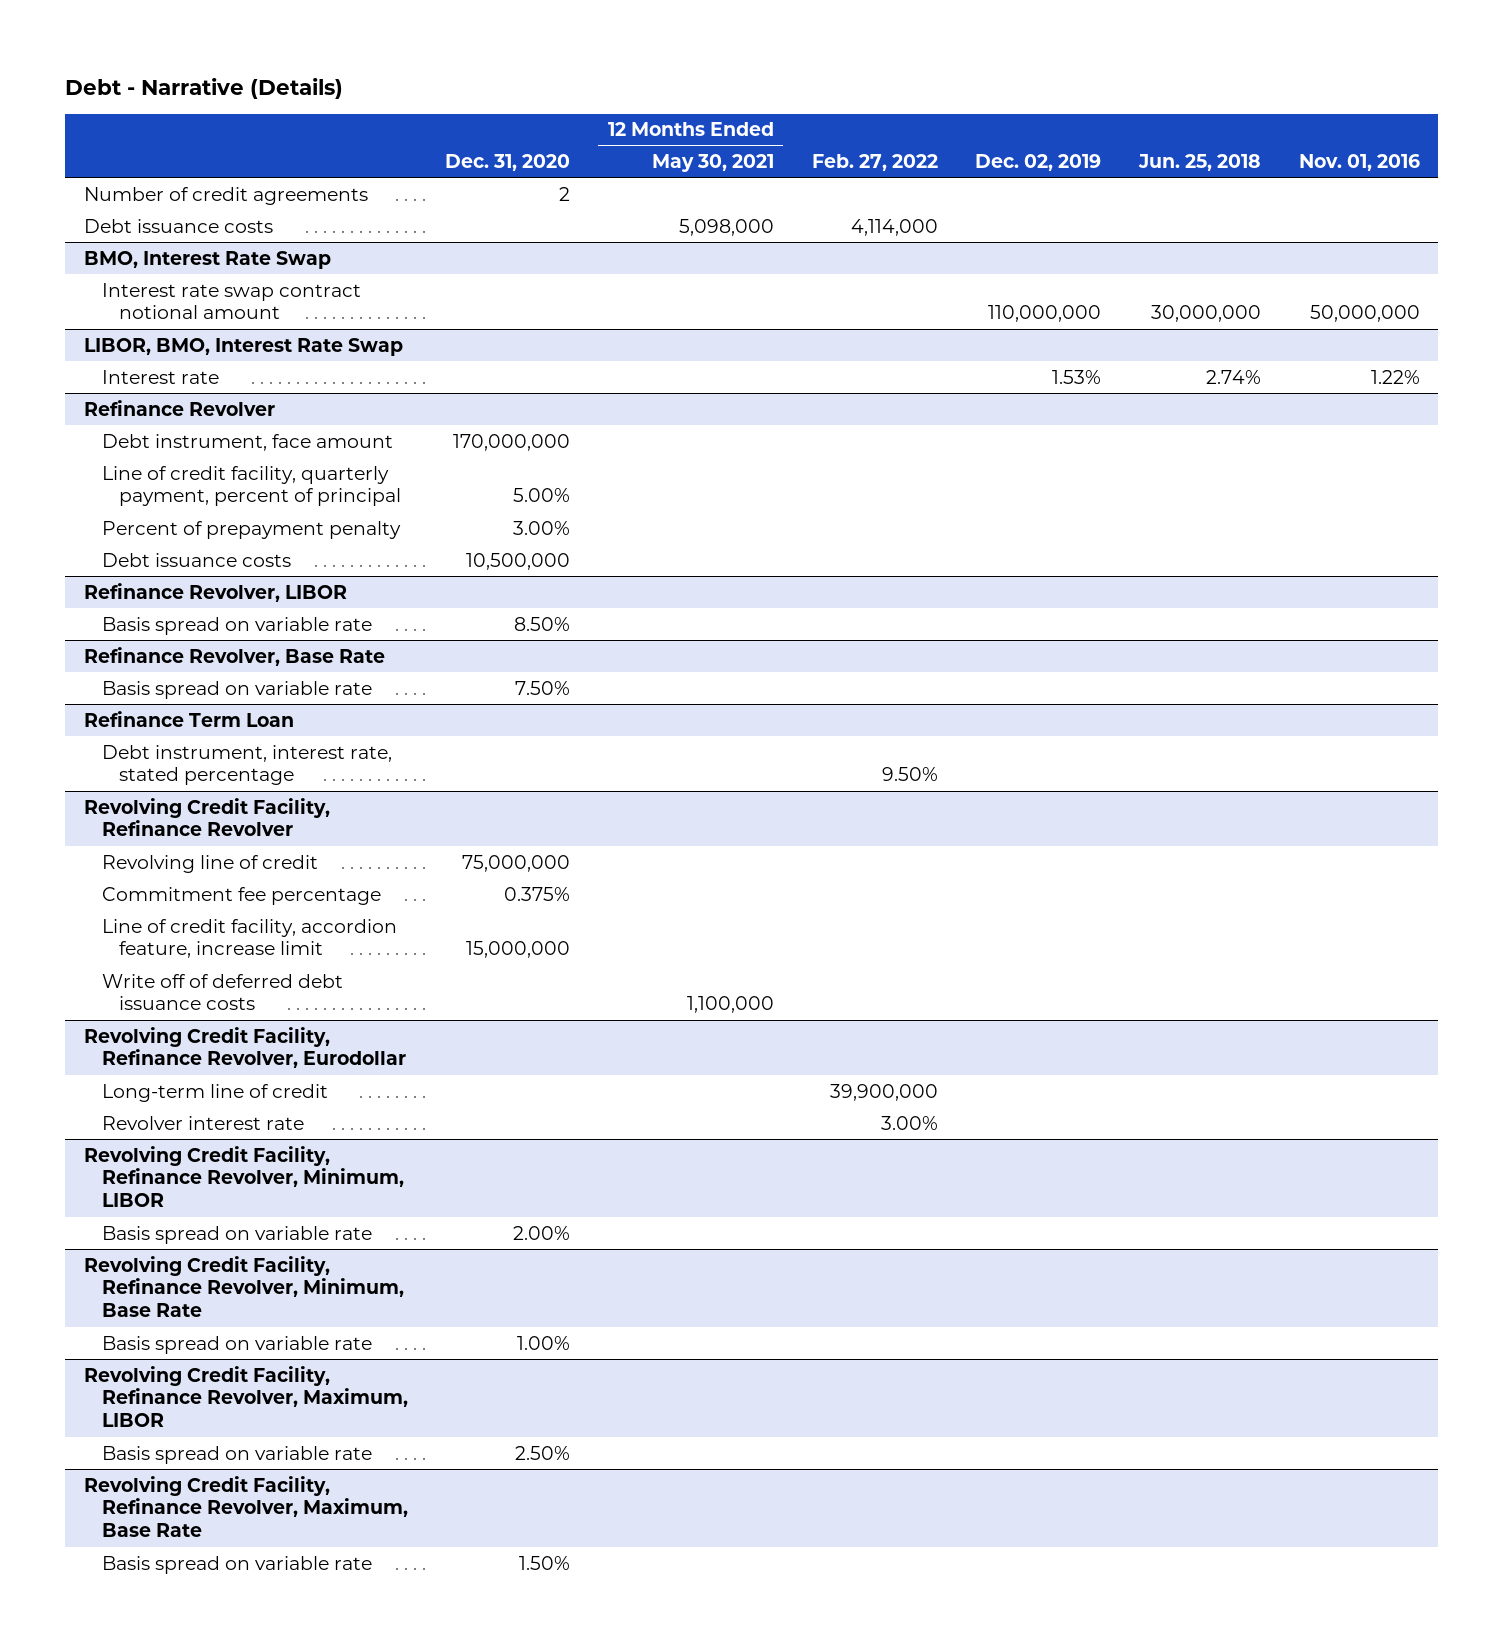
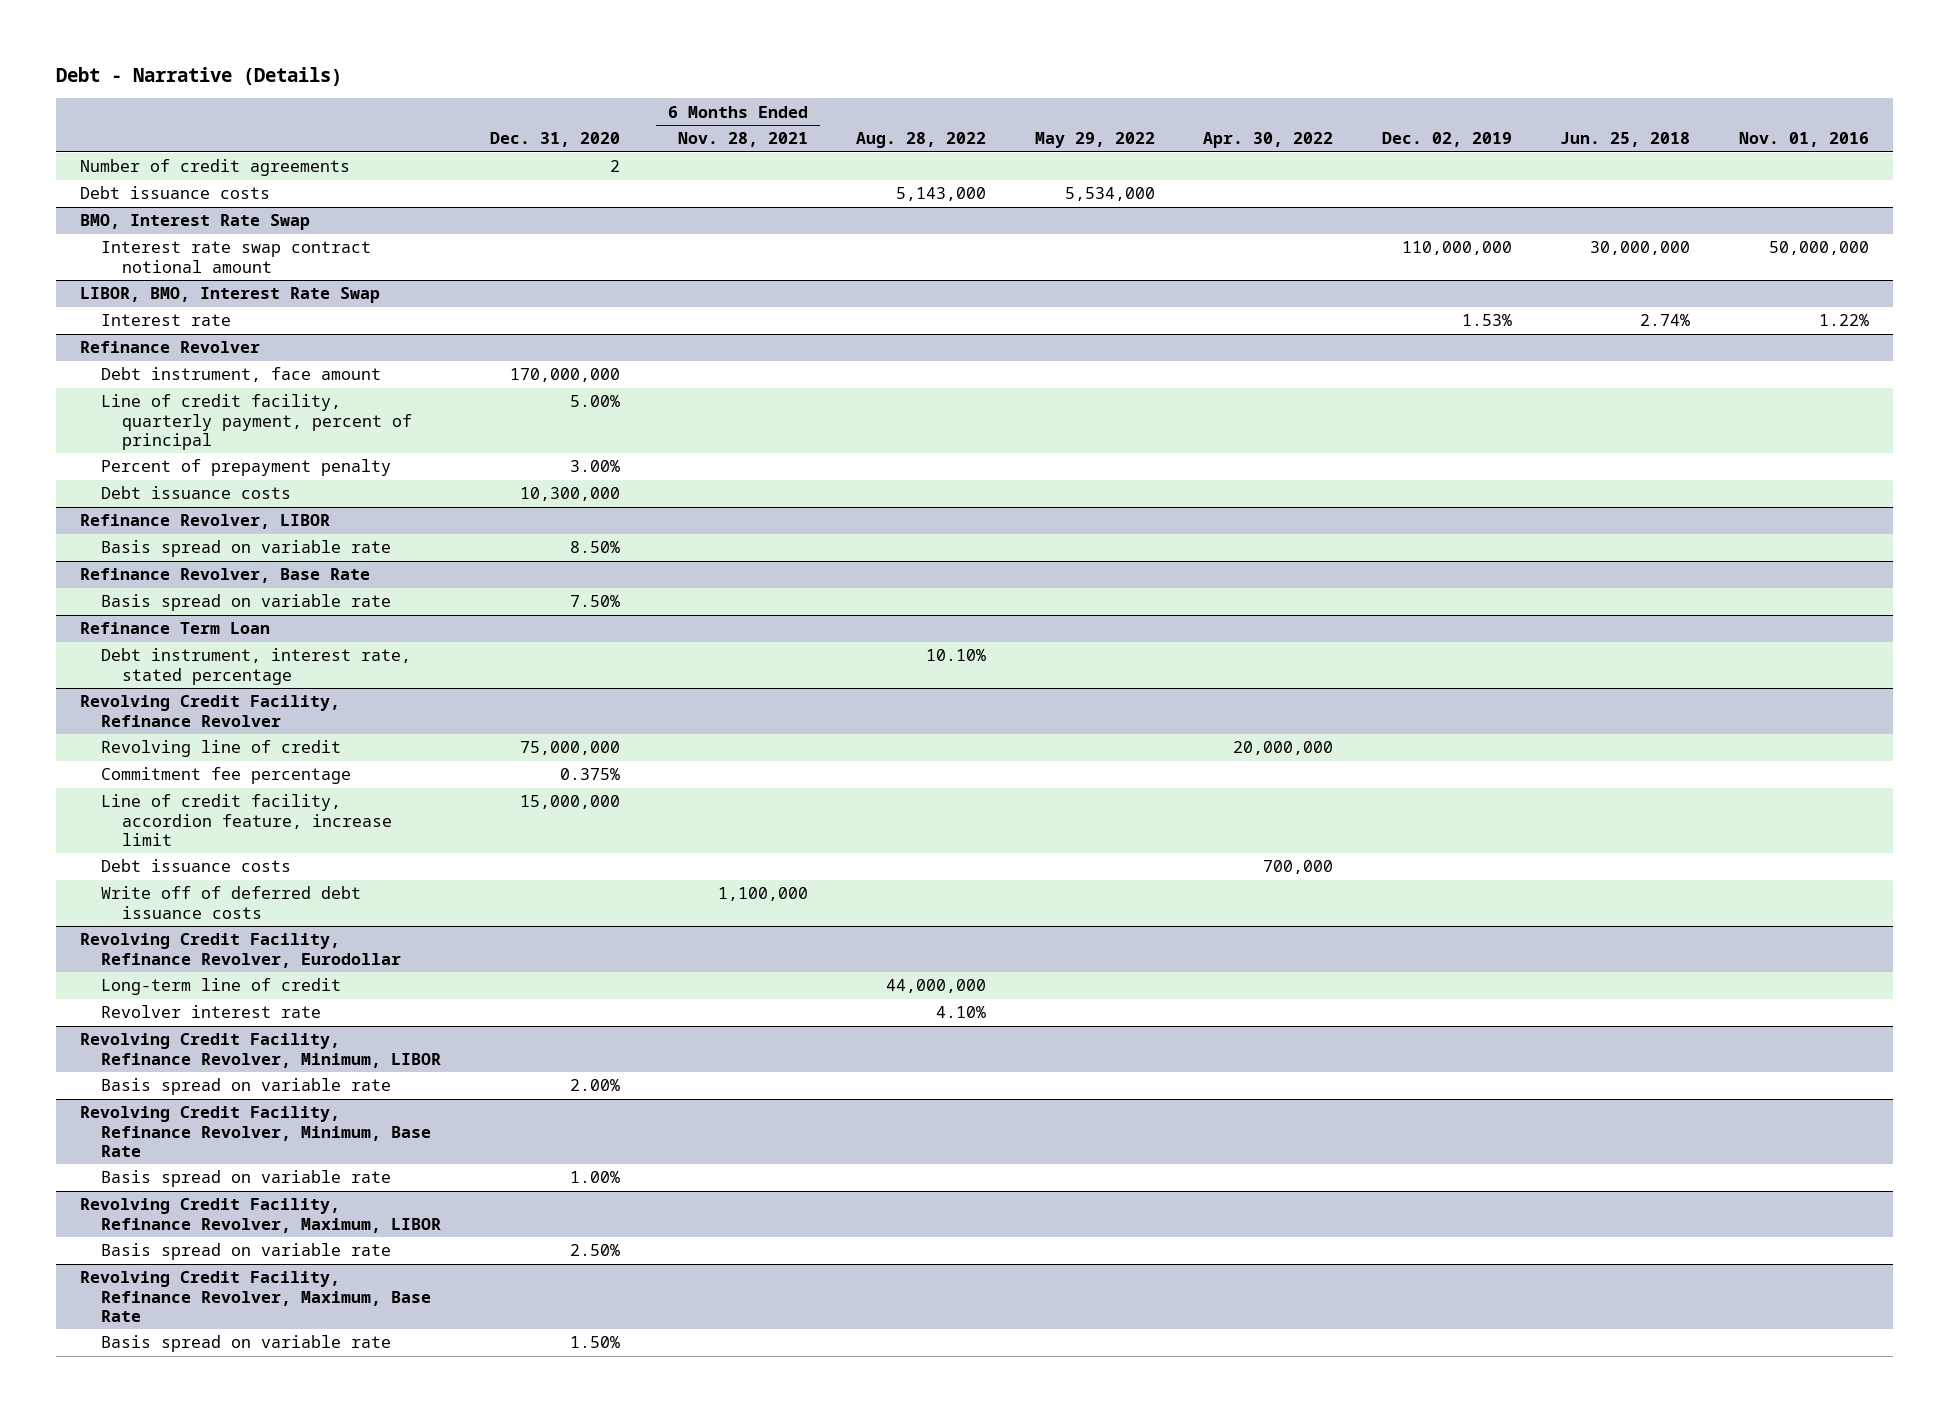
- | Dec. 31, 2020 | 12 Months Ended May 30, 2021 | Feb. 27, 2022 | Dec. 02, 2019 | Jun. 25, 2018 | Nov. 01, 2016
+ | Dec. 31, 2020 | 6 Months Ended Nov. 28, 2021 | Aug. 28, 2022 | May 29, 2022 | Apr. 30, 2022 | Dec. 02, 2019 | Jun. 25, 2018 | Nov. 01, 2016
@ Refinance Revolver
- Debt issuance costs | 10,500,000 | | | | |
+ Debt issuance costs | 10,300,000 | | | | | | |
@ Revolving Credit Facility, Refinance Revolver
+ Debt issuance costs | | | | | 700,000 | | |

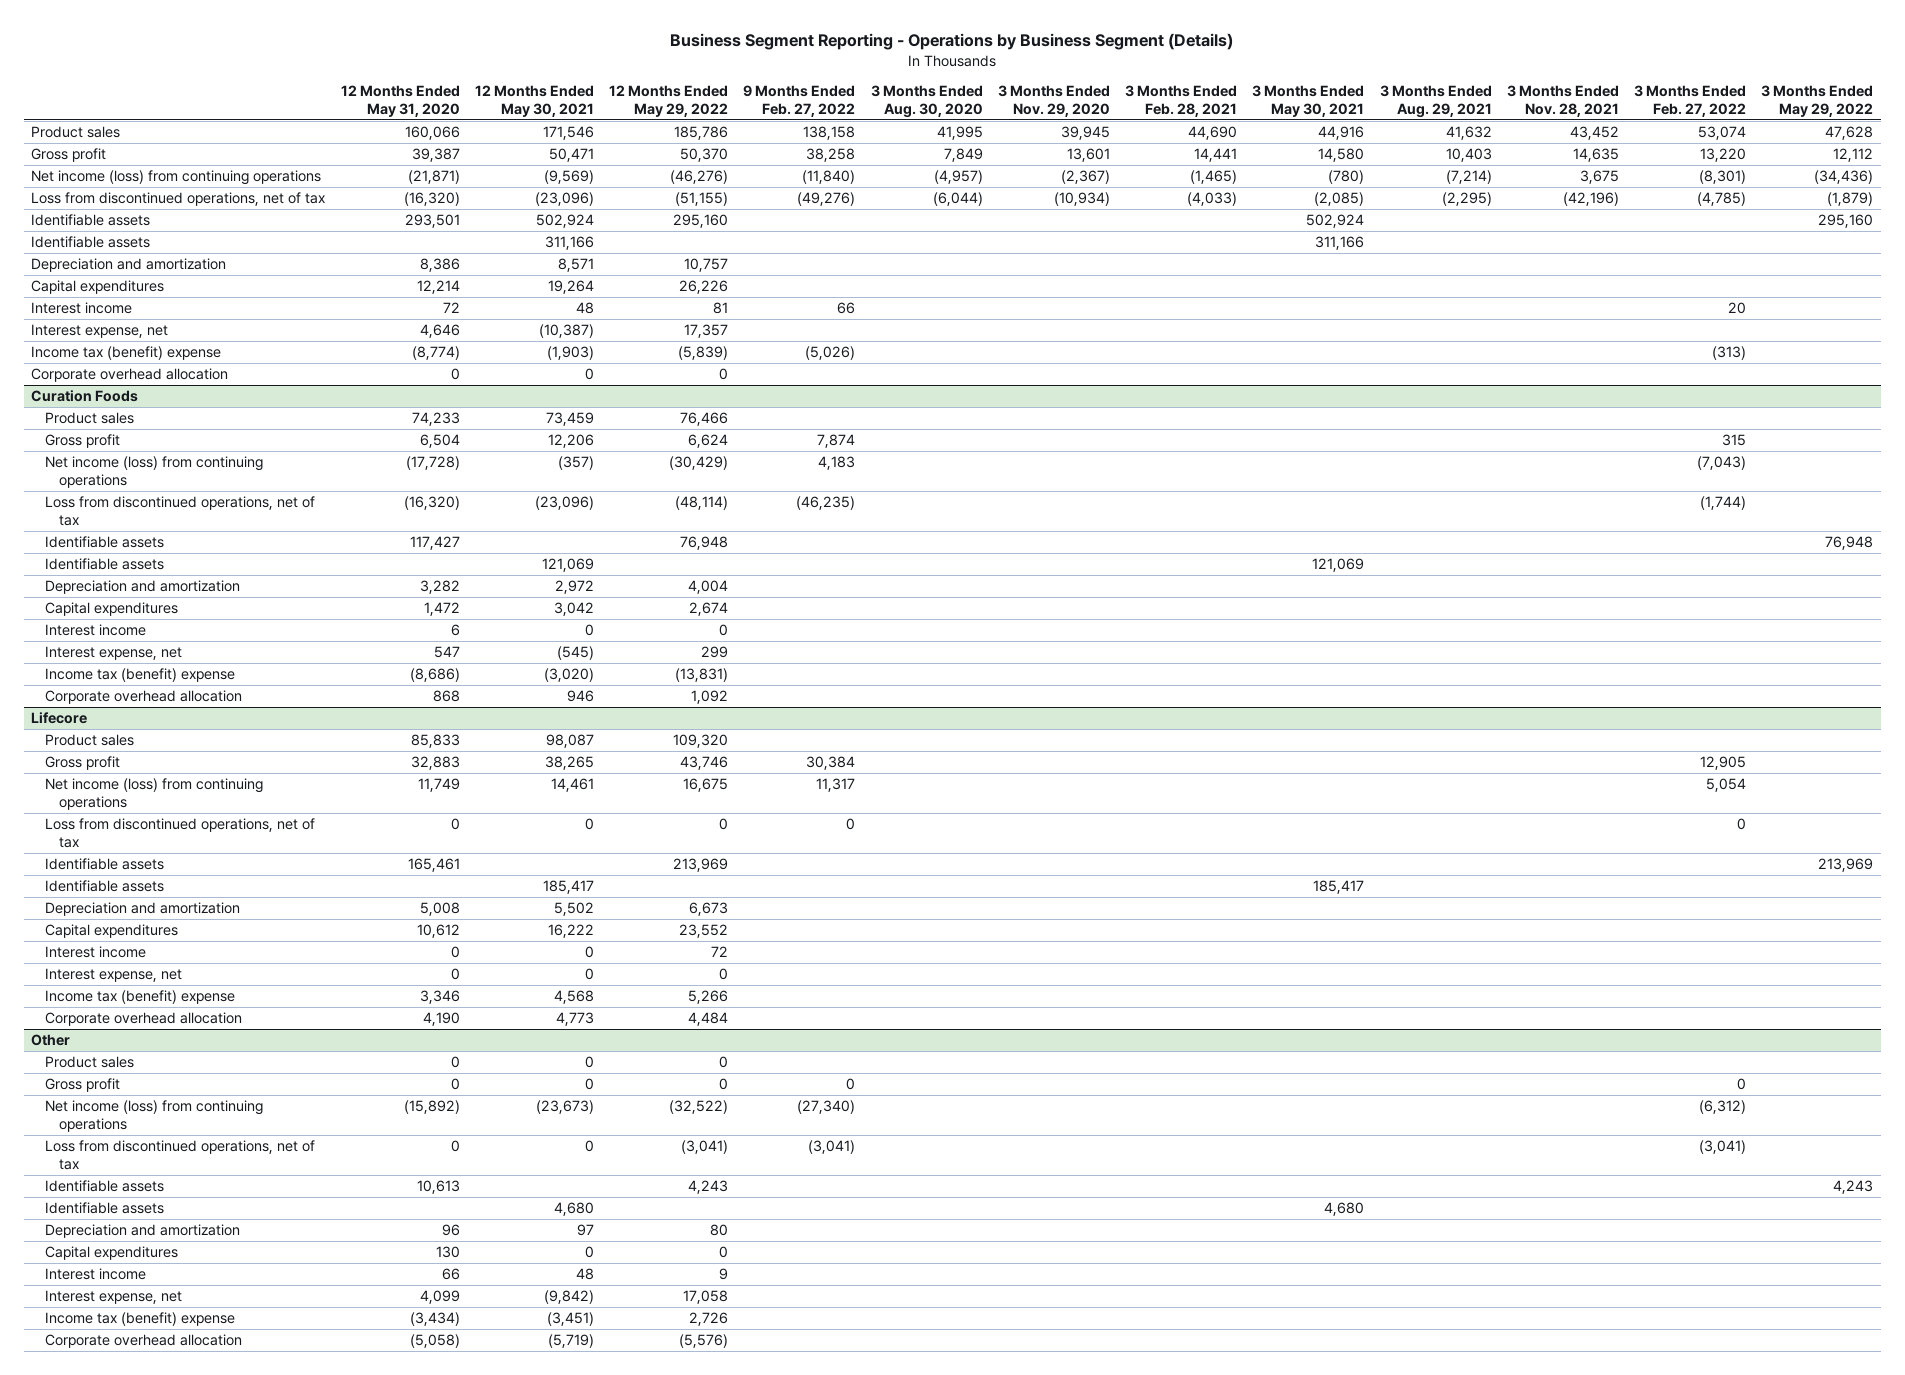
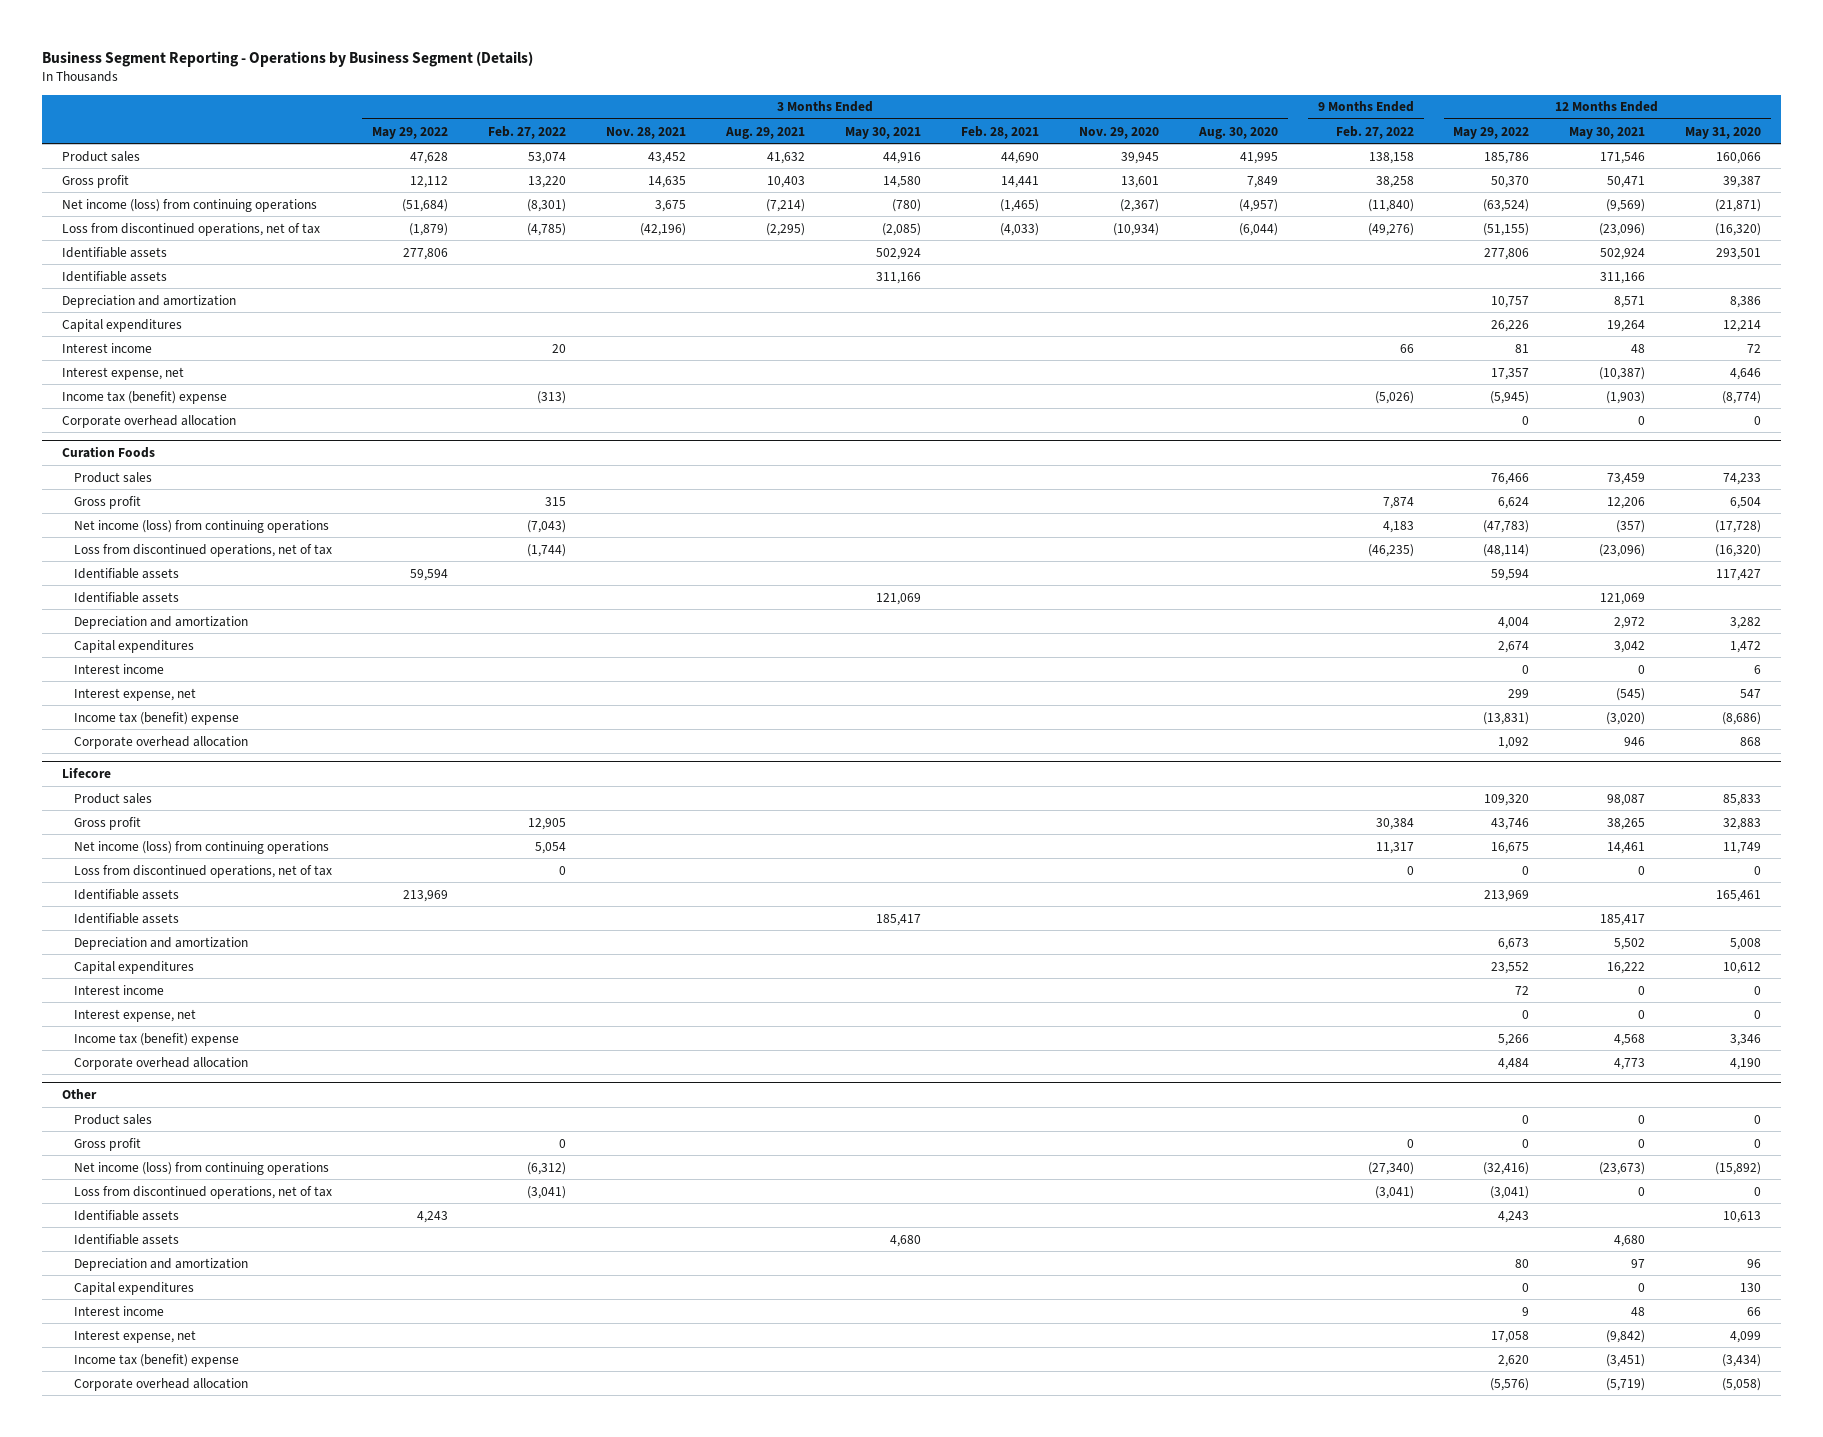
- | 12 Months Ended May 31, 2020 | 12 Months Ended May 30, 2021 | 12 Months Ended May 29, 2022 | 9 Months Ended Feb. 27, 2022 | 3 Months Ended Aug. 30, 2020 | 3 Months Ended Nov. 29, 2020 | 3 Months Ended Feb. 28, 2021 | 3 Months Ended May 30, 2021 | 3 Months Ended Aug. 29, 2021 | 3 Months Ended Nov. 28, 2021 | 3 Months Ended Feb. 27, 2022 | 3 Months Ended May 29, 2022
+ | 3 Months Ended May 29, 2022 | 3 Months Ended Feb. 27, 2022 | 3 Months Ended Nov. 28, 2021 | 3 Months Ended Aug. 29, 2021 | 3 Months Ended May 30, 2021 | 3 Months Ended Feb. 28, 2021 | 3 Months Ended Nov. 29, 2020 | 3 Months Ended Aug. 30, 2020 | 9 Months Ended Feb. 27, 2022 | 12 Months Ended May 29, 2022 | 12 Months Ended May 30, 2021 | 12 Months Ended May 31, 2020
- Net income (loss) from continuing operations | (21,871) | (9,569) | (46,276) | (11,840) | (4,957) | (2,367) | (1,465) | (780) | (7,214) | 3,675 | (8,301) | (34,436)
+ Net income (loss) from continuing operations | (51,684) | (8,301) | 3,675 | (7,214) | (780) | (1,465) | (2,367) | (4,957) | (11,840) | (63,524) | (9,569) | (21,871)
- Identifiable assets | 293,501 | 502,924 | 295,160 | | | | | 502,924 | | | | 295,160
+ Identifiable assets | 277,806 | | | | 502,924 | | | | | 277,806 | 502,924 | 293,501
- Income tax (benefit) expense | (8,774) | (1,903) | (5,839) | (5,026) | | | | | | | (313) |
+ Income tax (benefit) expense | | (313) | | | | | | | (5,026) | (5,945) | (1,903) | (8,774)
@ Curation Foods
- Net income (loss) from continuing operations | (17,728) | (357) | (30,429) | 4,183 | | | | | | | (7,043) |
+ Net income (loss) from continuing operations | | (7,043) | | | | | | | 4,183 | (47,783) | (357) | (17,728)
- Identifiable assets | 117,427 | | 76,948 | | | | | | | | | 76,948
+ Identifiable assets | 59,594 | | | | | | | | | 59,594 | | 117,427
@ Other
- Net income (loss) from continuing operations | (15,892) | (23,673) | (32,522) | (27,340) | | | | | | | (6,312) |
+ Net income (loss) from continuing operations | | (6,312) | | | | | | | (27,340) | (32,416) | (23,673) | (15,892)
- Income tax (benefit) expense | (3,434) | (3,451) | 2,726 | | | | | | | | |
+ Income tax (benefit) expense | | | | | | | | | | 2,620 | (3,451) | (3,434)

